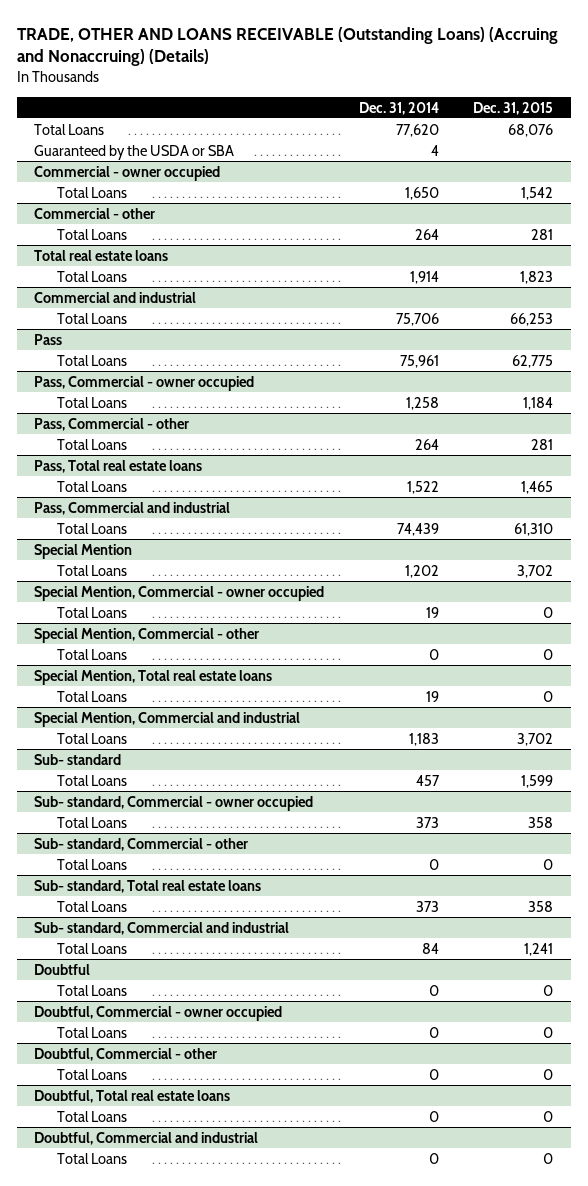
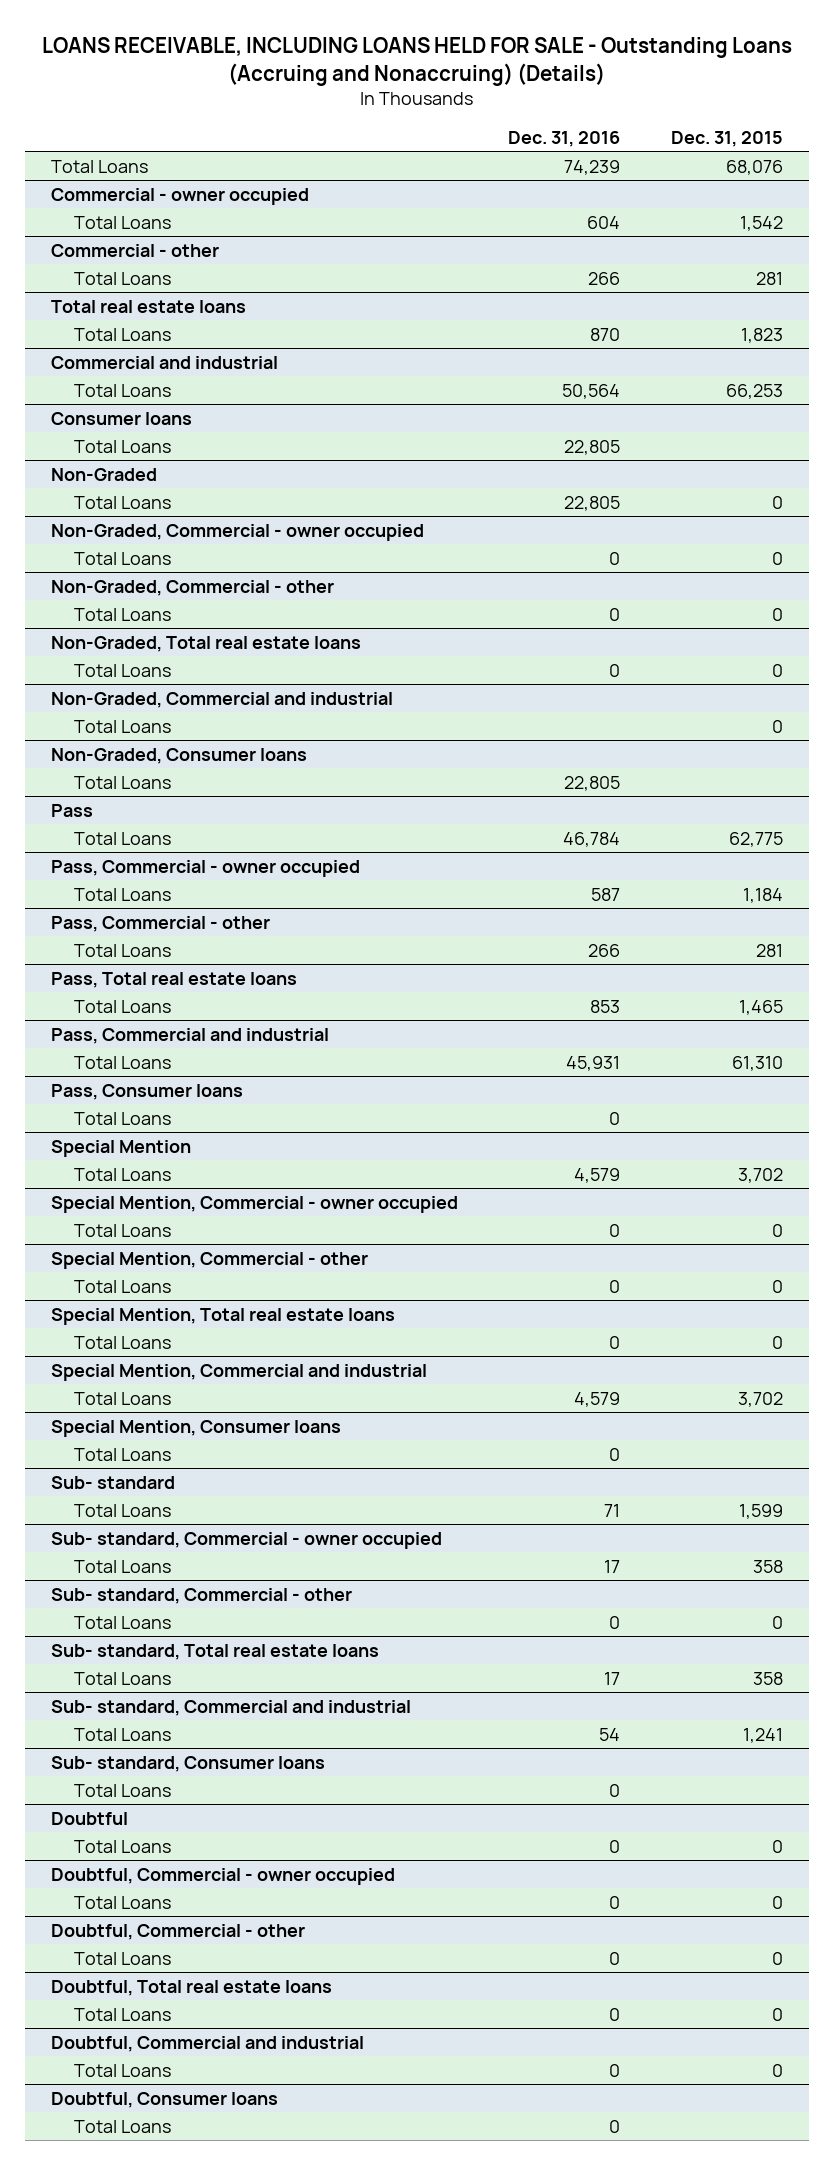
- TRADE, OTHER AND LOANS RECEIVABLE (Outstanding Loans) (Accruing and Nonaccruing) (Details)
+ LOANS RECEIVABLE, INCLUDING LOANS HELD FOR SALE - Outstanding Loans (Accruing and Nonaccruing) (Details)
- | Dec. 31, 2014 | Dec. 31, 2015
+ | Dec. 31, 2016 | Dec. 31, 2015
- Guaranteed by the USDA or SBA | 4 |
+ Consumer loans
+ Total Loans | 22,805 |
+ Non-Graded
+ Total Loans | 22,805 | 0
+ Non-Graded, Commercial - owner occupied
+ Total Loans | 0 | 0
+ Non-Graded, Commercial - other
+ Total Loans | 0 | 0
+ Non-Graded, Total real estate loans
+ Total Loans | 0 | 0
+ Non-Graded, Commercial and industrial
+ Total Loans | | 0
+ Non-Graded, Consumer loans
+ Total Loans | 22,805 |
+ Pass, Consumer loans
+ Total Loans | 0 |
+ Special Mention, Consumer loans
+ Total Loans | 0 |
+ Sub- standard, Consumer loans
+ Total Loans | 0 |
+ Doubtful, Consumer loans
+ Total Loans | 0 |

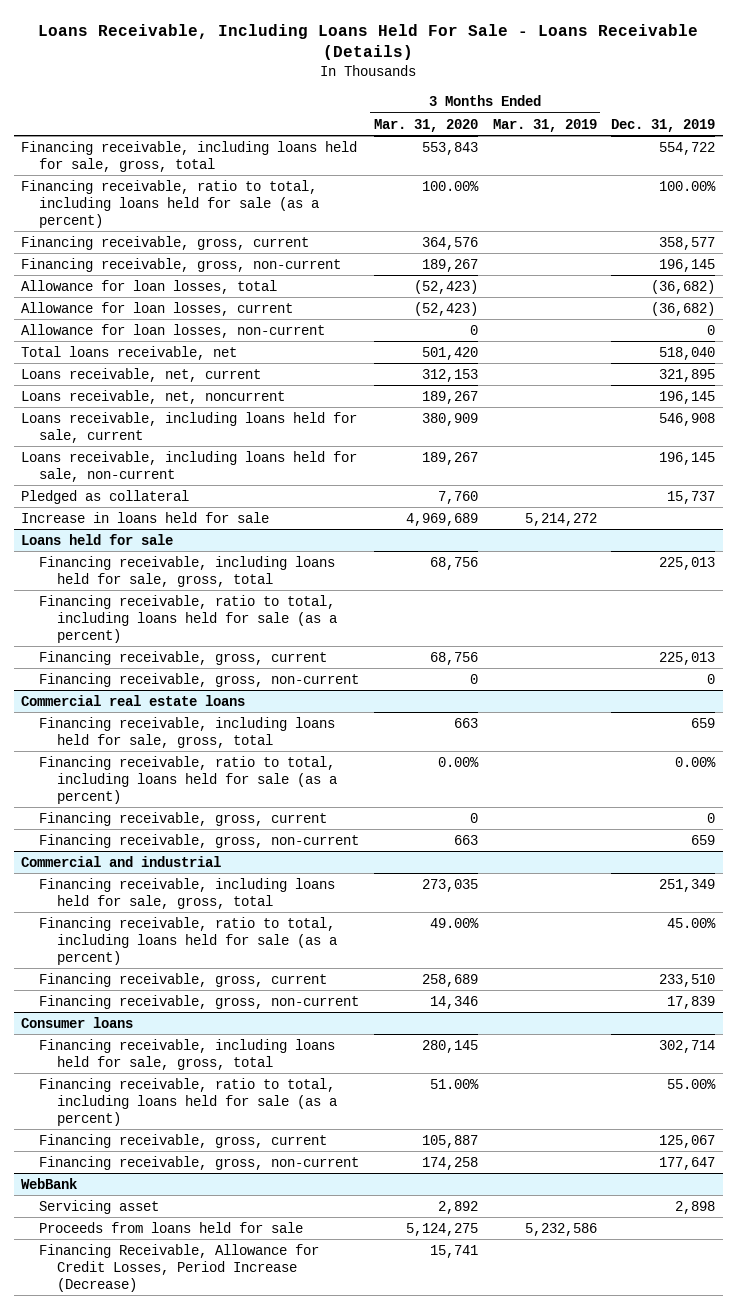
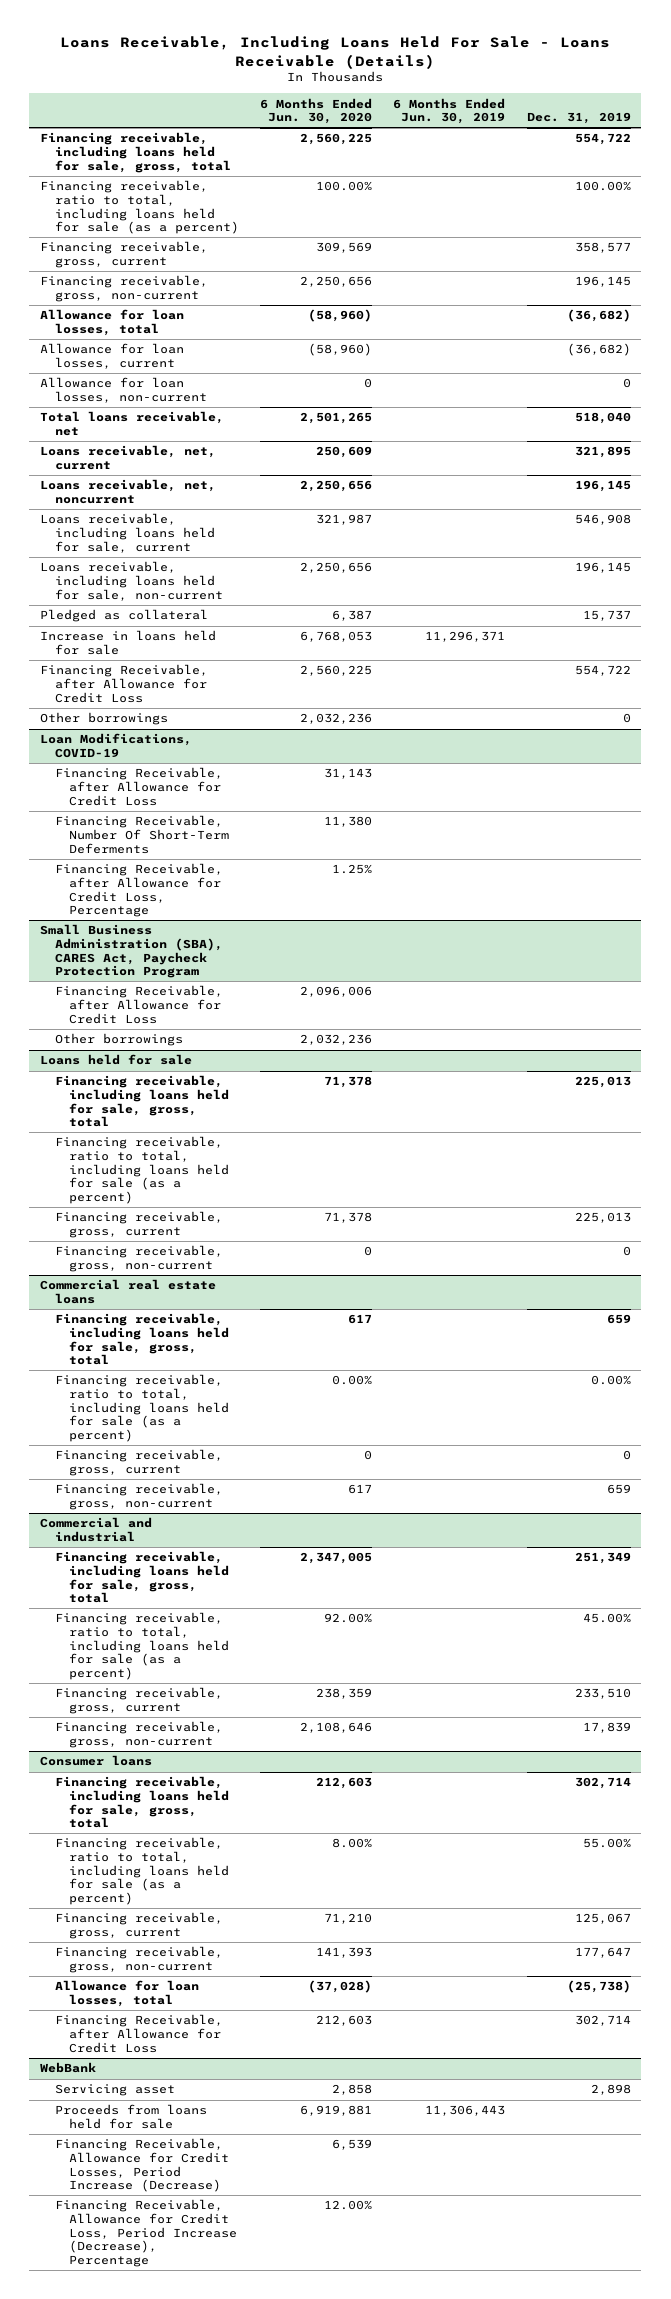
- | 3 Months Ended Mar. 31, 2020 | 3 Months Ended Mar. 31, 2019 | Dec. 31, 2019
+ | 6 Months Ended Jun. 30, 2020 | 6 Months Ended Jun. 30, 2019 | Dec. 31, 2019
+ Financing Receivable, after Allowance for Credit Loss | 2,560,225 | | 554,722
+ Other borrowings | 2,032,236 | | 0
+ Loan Modifications, COVID-19
+ Financing Receivable, after Allowance for Credit Loss | 31,143 | |
+ Financing Receivable, Number Of Short-Term Deferments | 11,380 | |
+ Financing Receivable, after Allowance for Credit Loss, Percentage | 1.25% | |
+ Small Business Administration (SBA), CARES Act, Paycheck Protection Program
+ Financing Receivable, after Allowance for Credit Loss | 2,096,006 | |
+ Other borrowings | 2,032,236 | |
@ Consumer loans
+ Allowance for loan losses, total | (37,028) | | (25,738)
+ Financing Receivable, after Allowance for Credit Loss | 212,603 | | 302,714
@ WebBank
+ Financing Receivable, Allowance for Credit Loss, Period Increase (Decrease), Percentage | 12.00% | |

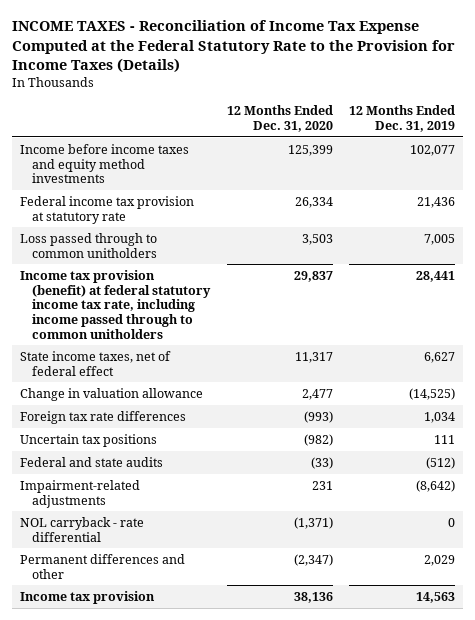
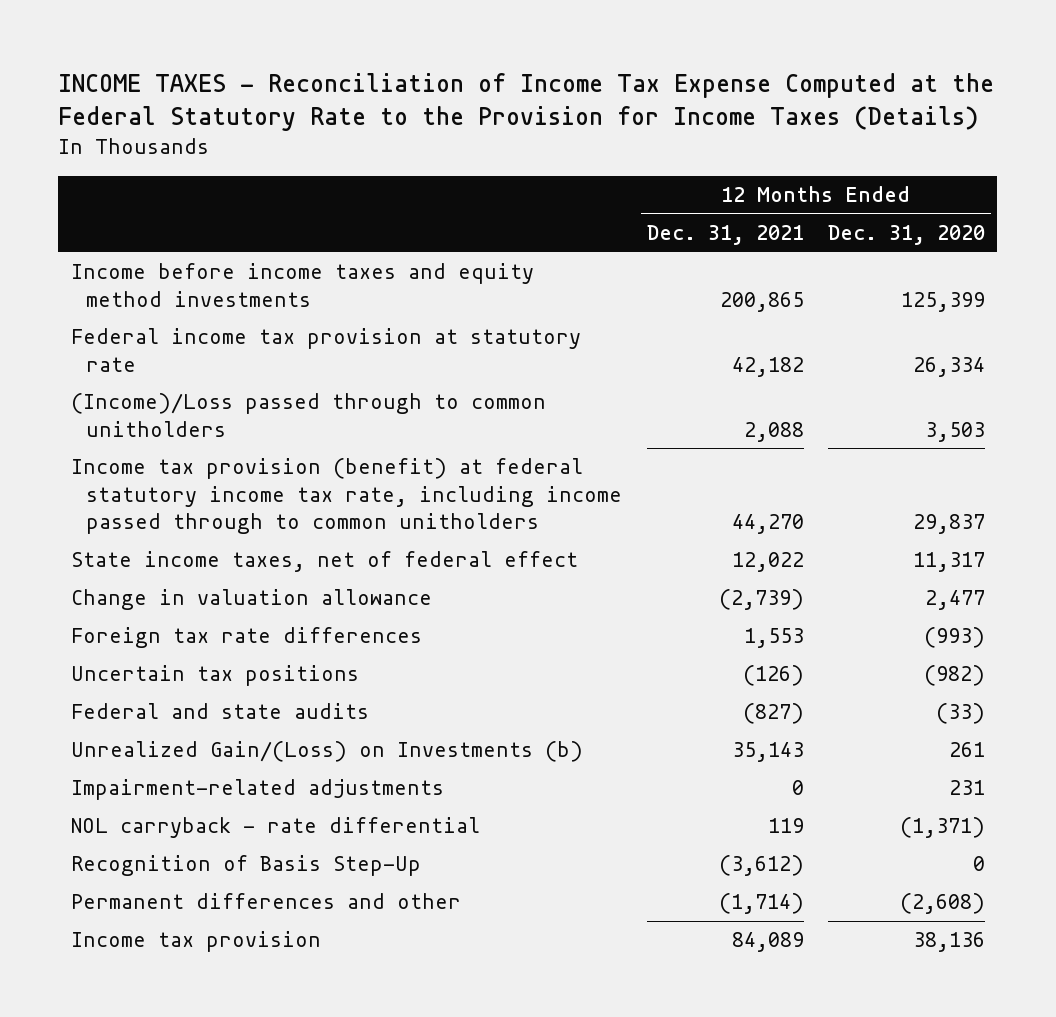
- | 12 Months Ended Dec. 31, 2020 | 12 Months Ended Dec. 31, 2019
+ | 12 Months Ended Dec. 31, 2021 | 12 Months Ended Dec. 31, 2020
- Loss passed through to common unitholders | 3,503 | 7,005
+ (Income)/Loss passed through to common unitholders | 2,088 | 3,503
+ Unrealized Gain/(Loss) on Investments (b) | 35,143 | 261
- Permanent differences and other | (2,347) | 2,029
+ Recognition of Basis Step-Up | (3,612) | 0
+ Permanent differences and other | (1,714) | (2,608)

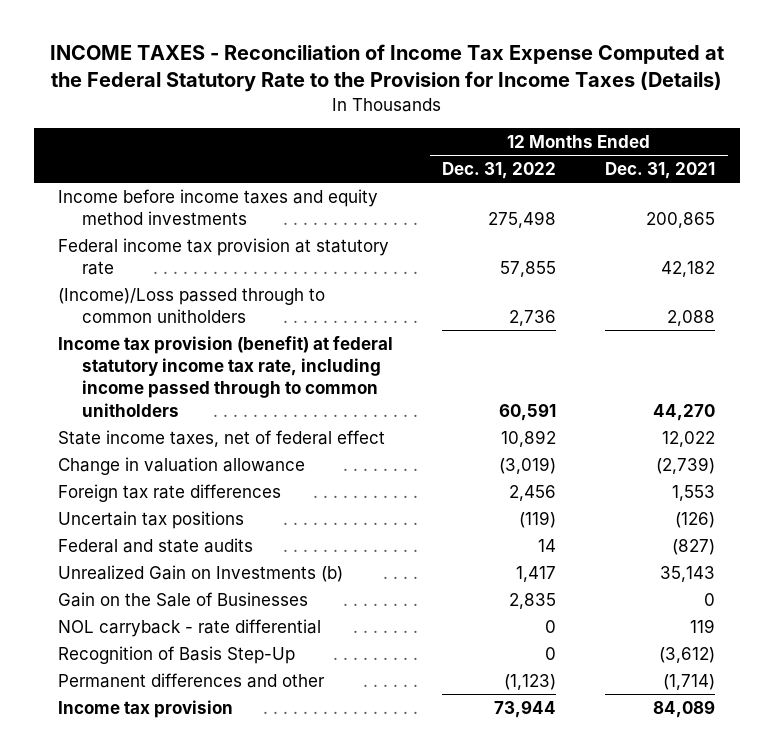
- | 12 Months Ended Dec. 31, 2021 | 12 Months Ended Dec. 31, 2020
+ | 12 Months Ended Dec. 31, 2022 | 12 Months Ended Dec. 31, 2021
- Unrealized Gain/(Loss) on Investments (b) | 35,143 | 261
- Impairment-related adjustments | 0 | 231
+ Unrealized Gain on Investments (b) | 1,417 | 35,143
+ Gain on the Sale of Businesses | 2,835 | 0

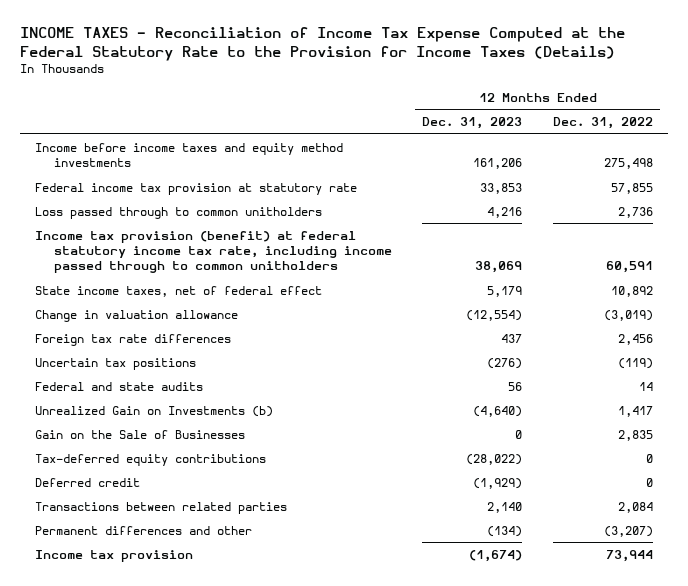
- | 12 Months Ended Dec. 31, 2022 | 12 Months Ended Dec. 31, 2021
+ | 12 Months Ended Dec. 31, 2023 | 12 Months Ended Dec. 31, 2022
- (Income)/Loss passed through to common unitholders | 2,736 | 2,088
+ Loss passed through to common unitholders | 4,216 | 2,736
- NOL carryback - rate differential | 0 | 119
- Recognition of Basis Step-Up | 0 | (3,612)
- Permanent differences and other | (1,123) | (1,714)
+ Tax-deferred equity contributions | (28,022) | 0
+ Deferred credit | (1,929) | 0
+ Transactions between related parties | 2,140 | 2,084
+ Permanent differences and other | (134) | (3,207)

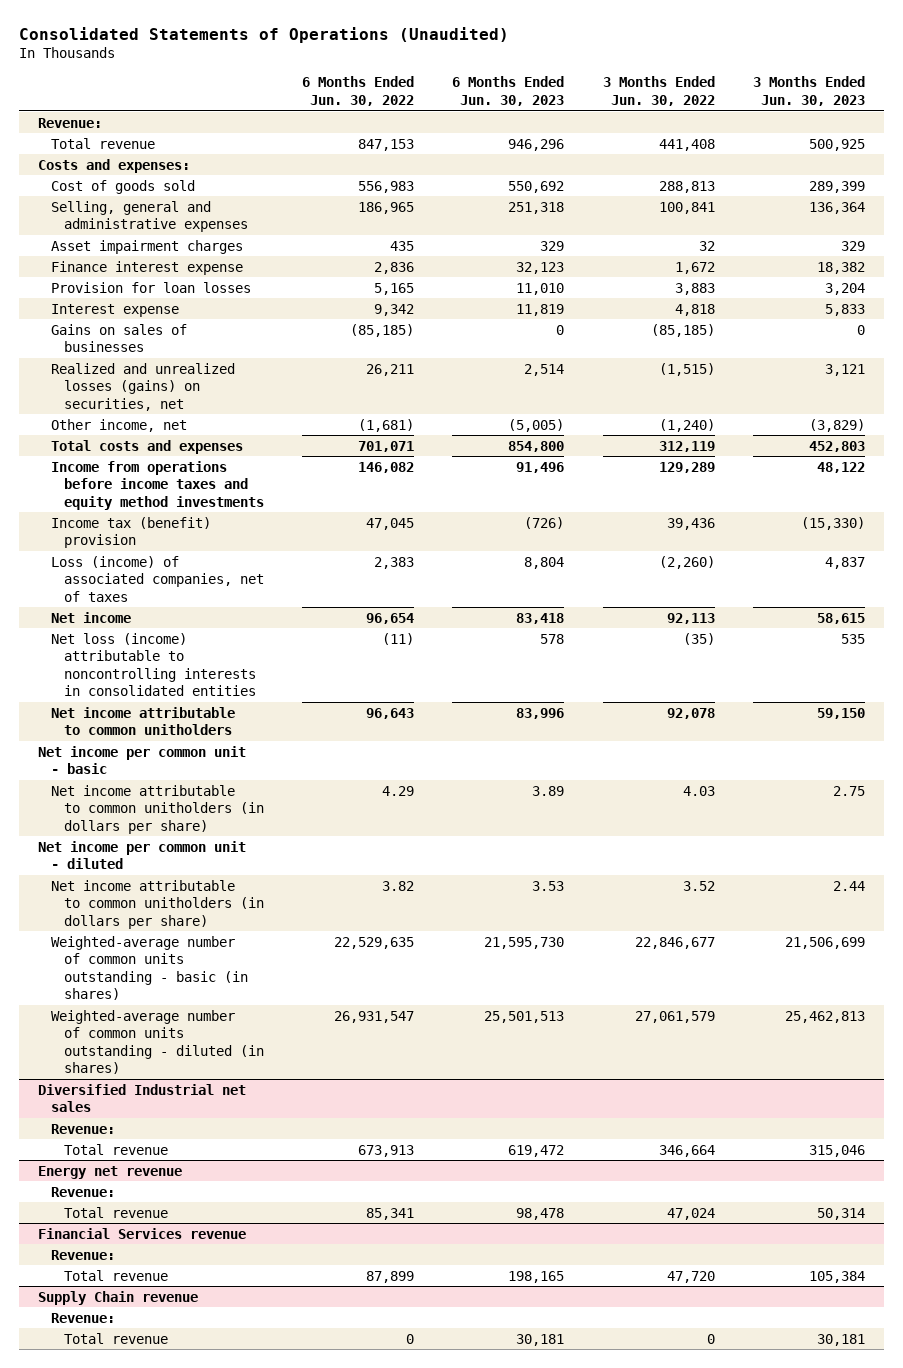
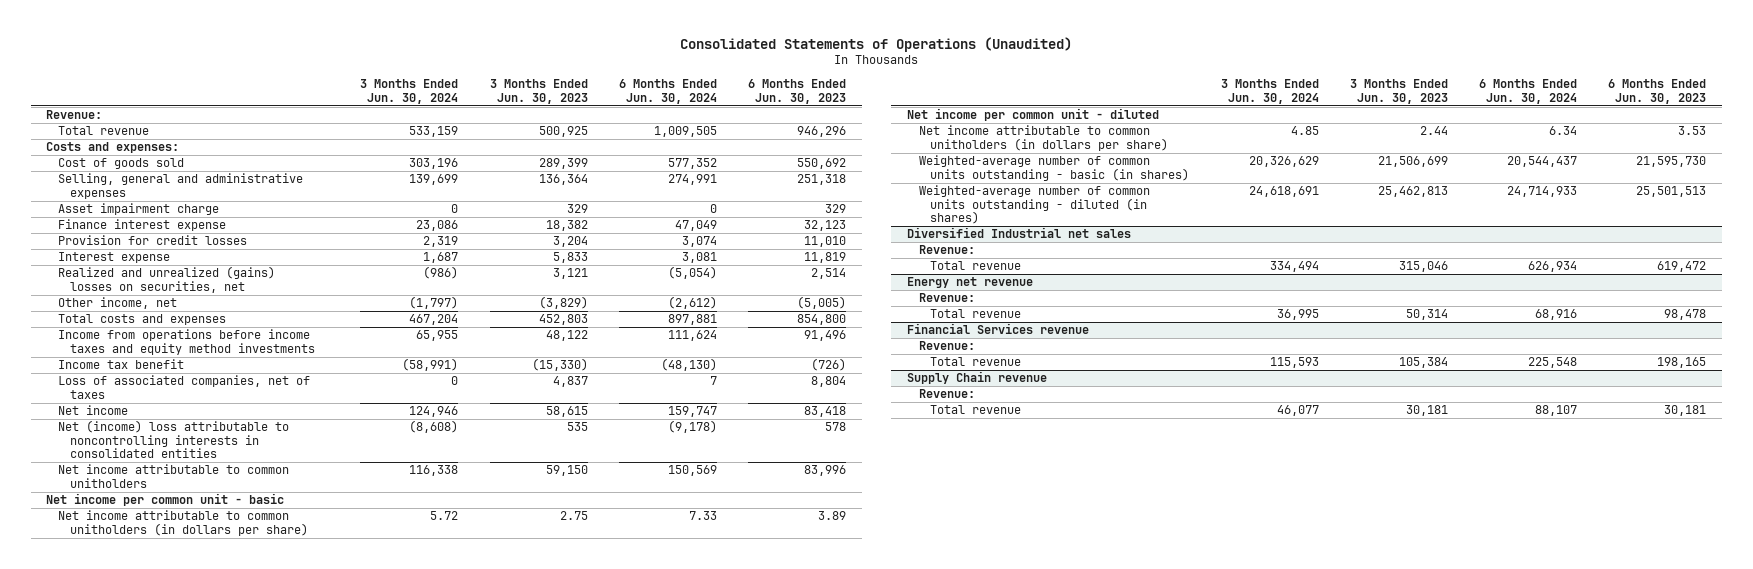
- | 6 Months Ended Jun. 30, 2022 | 6 Months Ended Jun. 30, 2023 | 3 Months Ended Jun. 30, 2022 | 3 Months Ended Jun. 30, 2023
+ | 3 Months Ended Jun. 30, 2024 | 3 Months Ended Jun. 30, 2023 | 6 Months Ended Jun. 30, 2024 | 6 Months Ended Jun. 30, 2023
- Asset impairment charges | 435 | 329 | 32 | 329
+ Asset impairment charge | 0 | 329 | 0 | 329
- Provision for loan losses | 5,165 | 11,010 | 3,883 | 3,204
+ Provision for credit losses | 2,319 | 3,204 | 3,074 | 11,010
- Gains on sales of businesses | (85,185) | 0 | (85,185) | 0
- Realized and unrealized losses (gains) on securities, net | 26,211 | 2,514 | (1,515) | 3,121
+ Realized and unrealized (gains) losses on securities, net | (986) | 3,121 | (5,054) | 2,514
- Income tax (benefit) provision | 47,045 | (726) | 39,436 | (15,330)
- Loss (income) of associated companies, net of taxes | 2,383 | 8,804 | (2,260) | 4,837
+ Income tax benefit | (58,991) | (15,330) | (48,130) | (726)
+ Loss of associated companies, net of taxes | 0 | 4,837 | 7 | 8,804
- Net loss (income) attributable to noncontrolling interests in consolidated entities | (11) | 578 | (35) | 535
+ Net (income) loss attributable to noncontrolling interests in consolidated entities | (8,608) | 535 | (9,178) | 578

